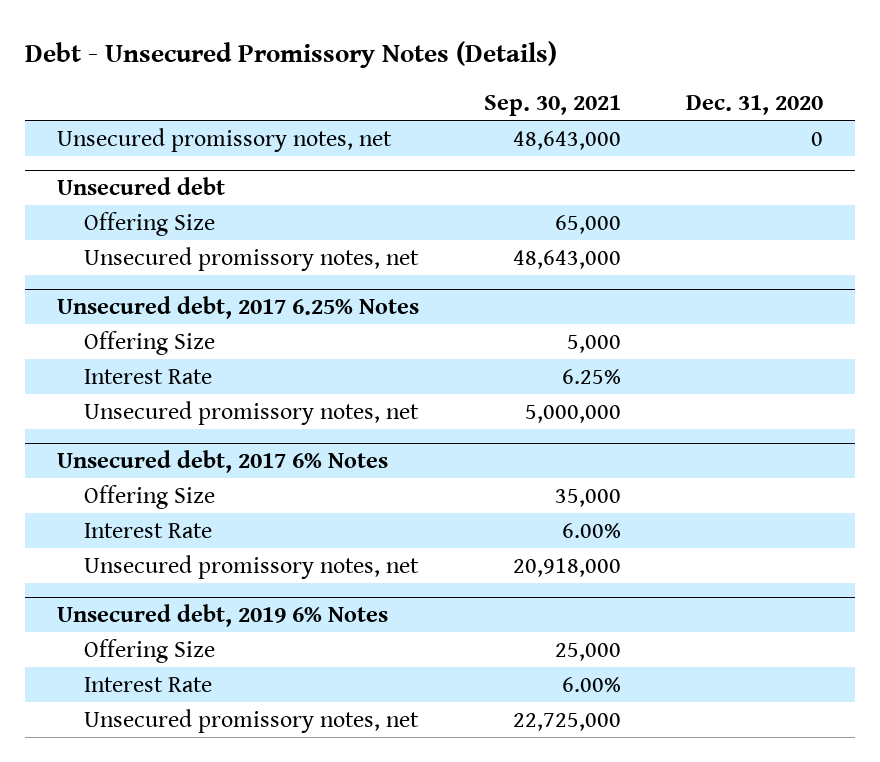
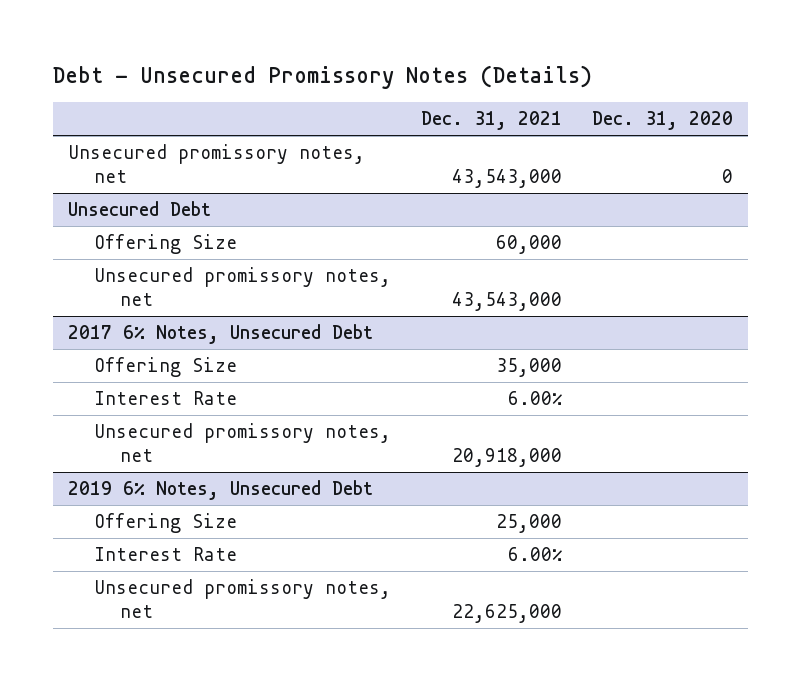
- | Sep. 30, 2021 | Dec. 31, 2020
+ | Dec. 31, 2021 | Dec. 31, 2020
- Unsecured debt
+ Unsecured Debt
- Unsecured debt, 2017 6.25% Notes
- Offering Size | 5,000 |
- Interest Rate | 6.25% |
- Unsecured promissory notes, net | 5,000,000 |
- Unsecured debt, 2017 6% Notes
+ 2017 6% Notes, Unsecured Debt
- Unsecured debt, 2019 6% Notes
+ 2019 6% Notes, Unsecured Debt

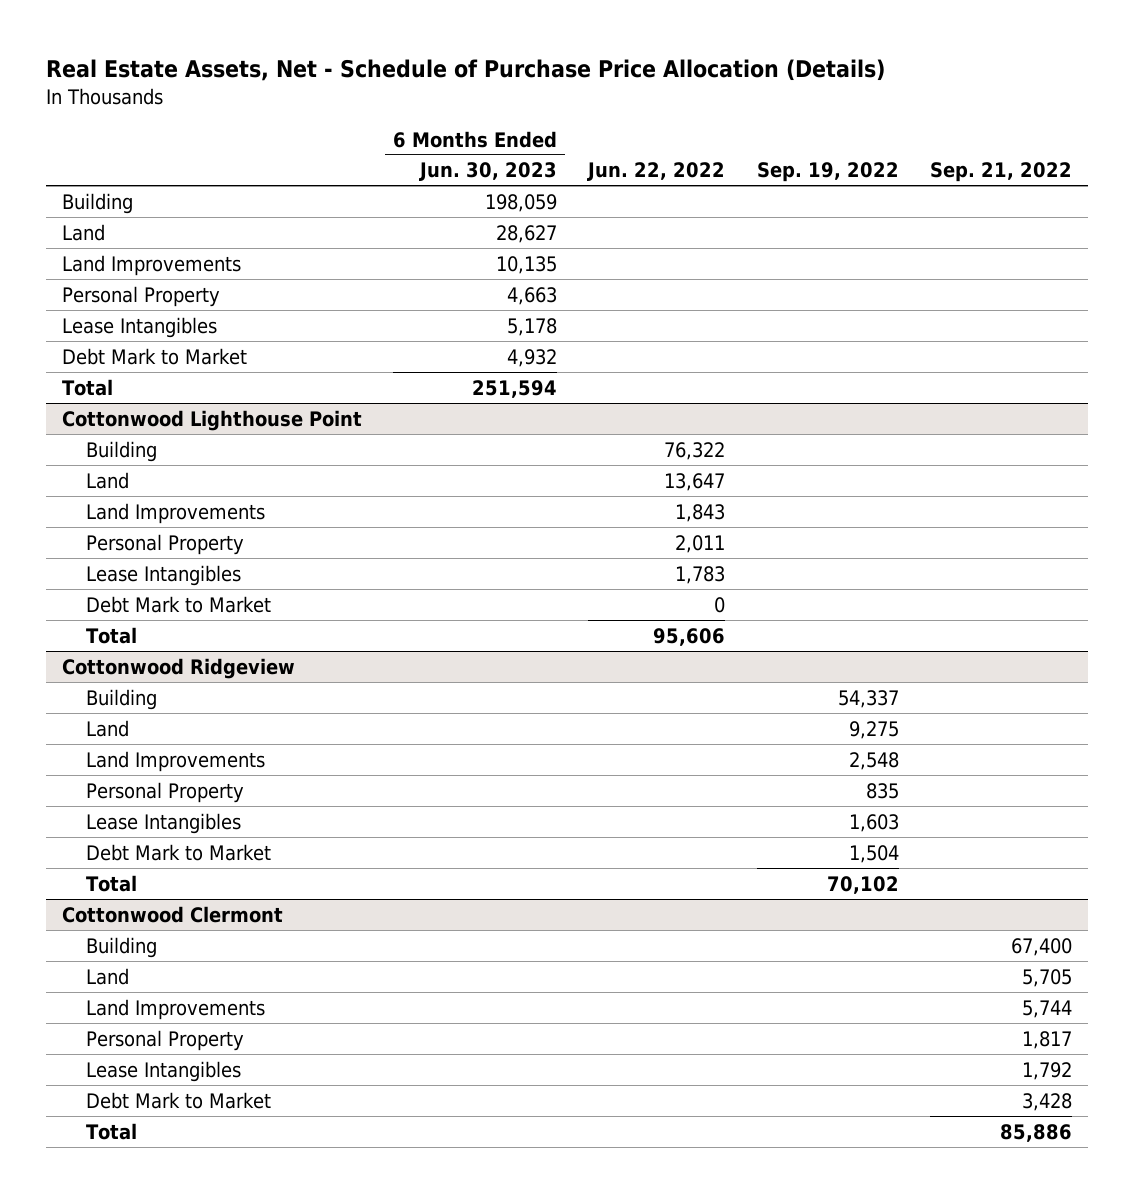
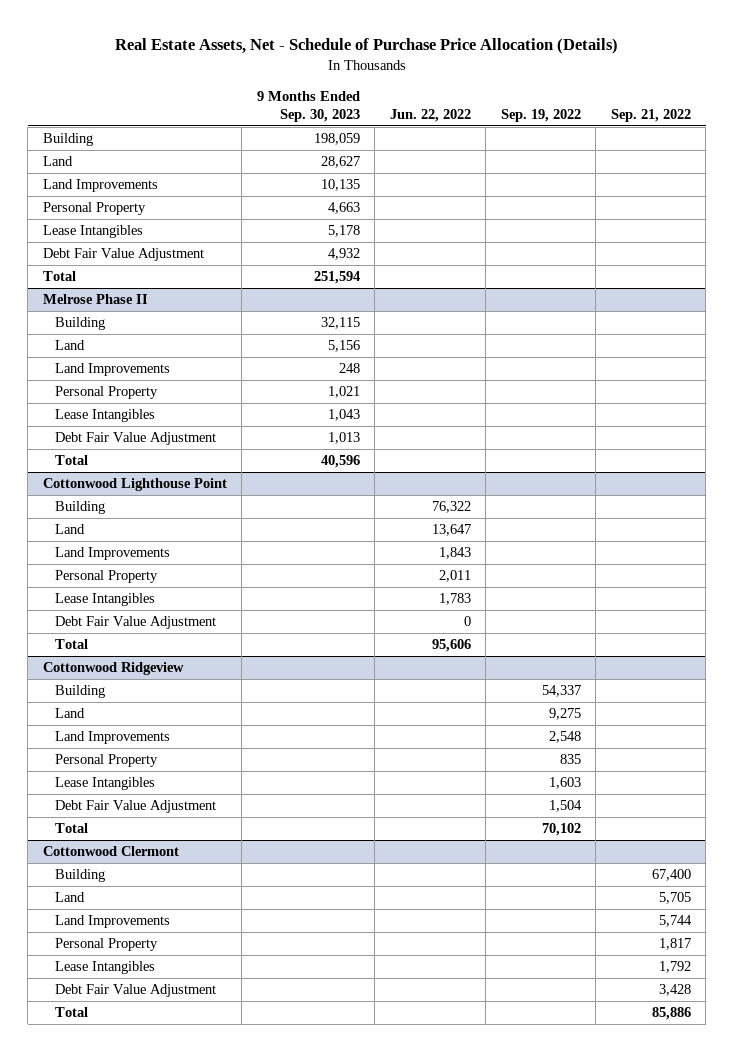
- | 6 Months Ended Jun. 30, 2023 | Jun. 22, 2022 | Sep. 19, 2022 | Sep. 21, 2022
+ | 9 Months Ended Sep. 30, 2023 | Jun. 22, 2022 | Sep. 19, 2022 | Sep. 21, 2022
- Debt Mark to Market | 4,932 | | |
+ Debt Fair Value Adjustment | 4,932 | | |
+ Melrose Phase II
+ Building | 32,115 | | |
+ Land | 5,156 | | |
+ Land Improvements | 248 | | |
+ Personal Property | 1,021 | | |
+ Lease Intangibles | 1,043 | | |
+ Debt Fair Value Adjustment | 1,013 | | |
+ Total | 40,596 | | |
@ Cottonwood Lighthouse Point
- Debt Mark to Market | | 0 | |
+ Debt Fair Value Adjustment | | 0 | |
@ Cottonwood Ridgeview
- Debt Mark to Market | | | 1,504 |
+ Debt Fair Value Adjustment | | | 1,504 |
@ Cottonwood Clermont
- Debt Mark to Market | | | | 3,428
+ Debt Fair Value Adjustment | | | | 3,428

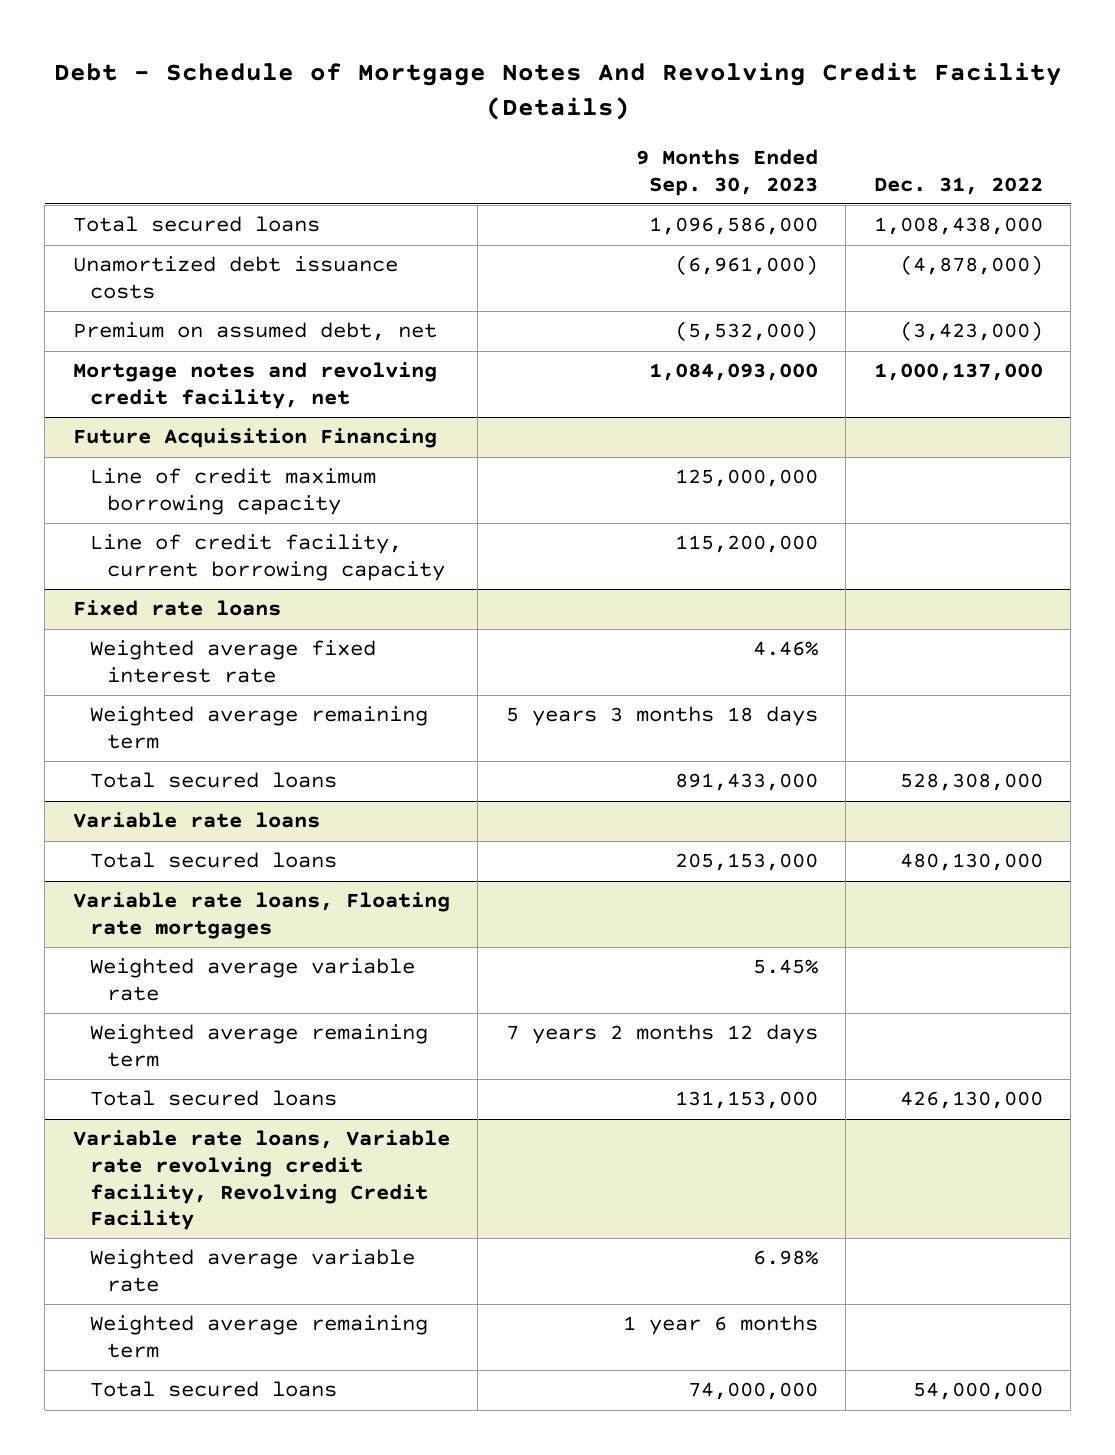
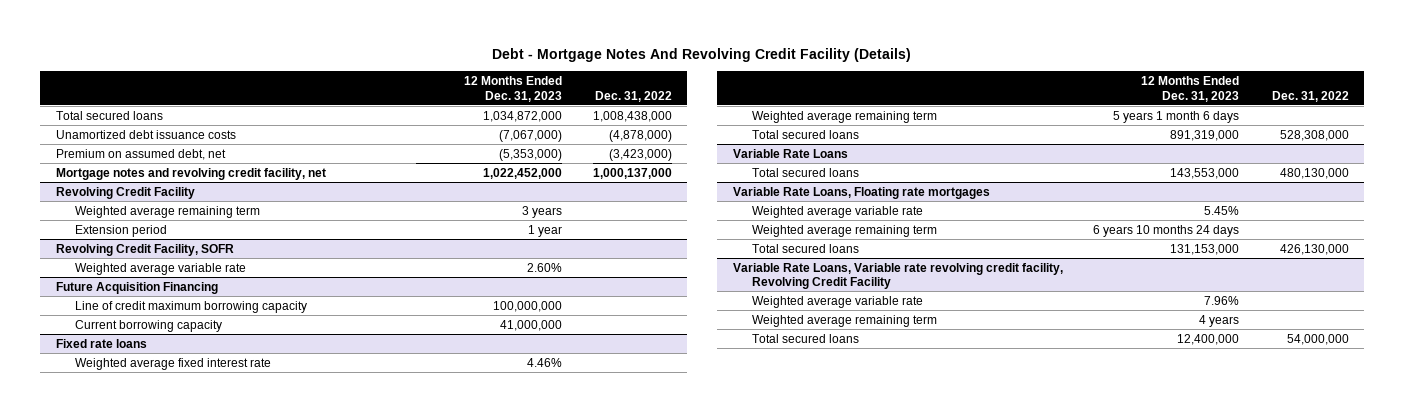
- Debt - Schedule of Mortgage Notes And Revolving Credit Facility (Details)
+ Debt - Mortgage Notes And Revolving Credit Facility (Details)
- | 9 Months Ended Sep. 30, 2023 | Dec. 31, 2022
+ | 12 Months Ended Dec. 31, 2023 | Dec. 31, 2022
+ Revolving Credit Facility
+ Weighted average remaining term | 3 years |
+ Extension period | 1 year |
+ Revolving Credit Facility, SOFR
+ Weighted average variable rate | 2.60% |
@ Future Acquisition Financing
- Line of credit facility, current borrowing capacity | 115,200,000 |
+ Current borrowing capacity | 41,000,000 |
- Variable rate loans
+ Variable Rate Loans
- Variable rate loans, Floating rate mortgages
+ Variable Rate Loans, Floating rate mortgages
- Variable rate loans, Variable rate revolving credit facility, Revolving Credit Facility
+ Variable Rate Loans, Variable rate revolving credit facility, Revolving Credit Facility

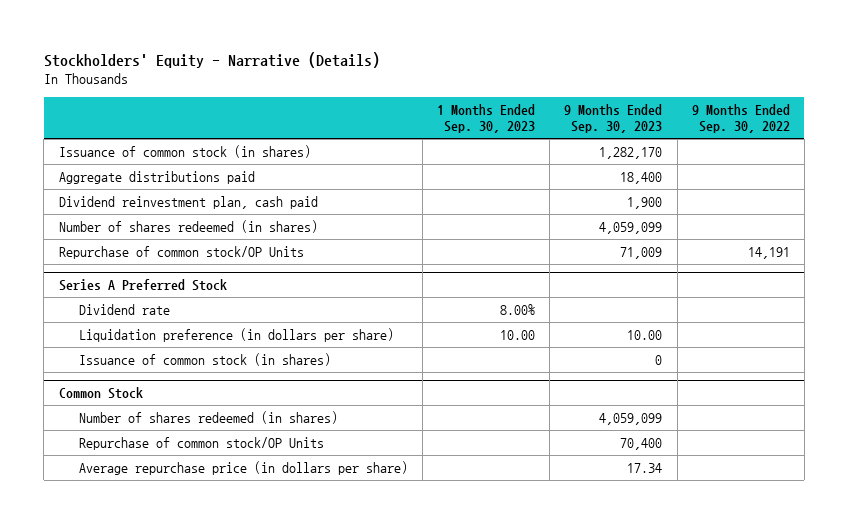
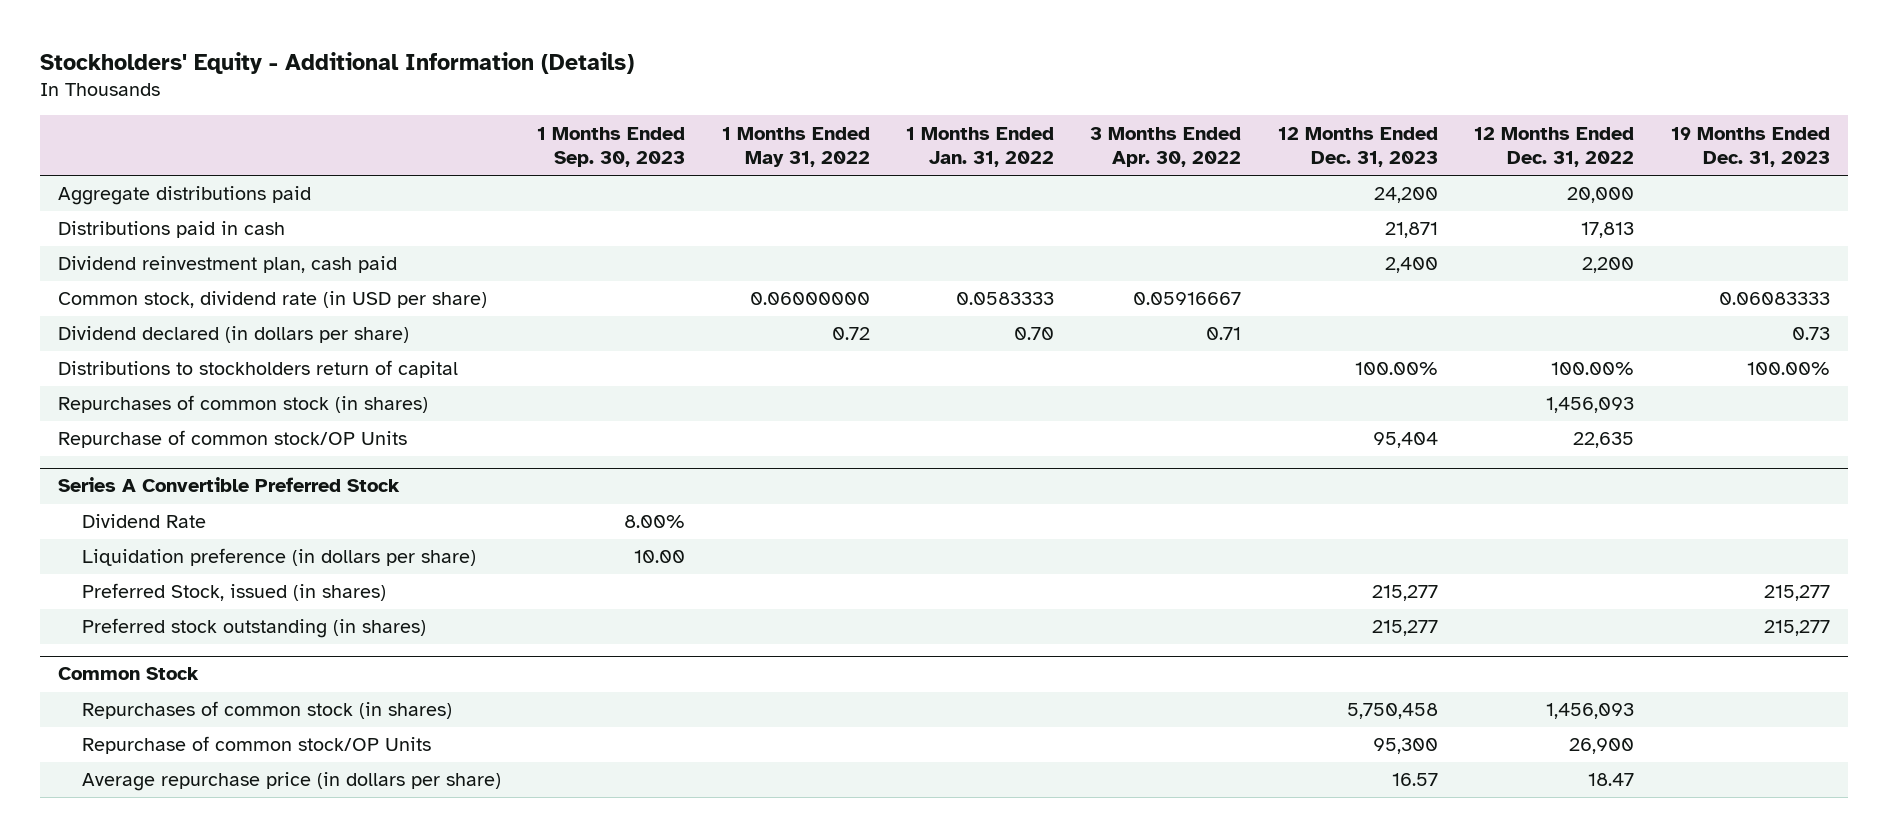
- Stockholders' Equity - Narrative (Details)
+ Stockholders' Equity - Additional Information (Details)
- | 1 Months Ended Sep. 30, 2023 | 9 Months Ended Sep. 30, 2023 | 9 Months Ended Sep. 30, 2022
+ | 1 Months Ended Sep. 30, 2023 | 1 Months Ended May 31, 2022 | 1 Months Ended Jan. 31, 2022 | 3 Months Ended Apr. 30, 2022 | 12 Months Ended Dec. 31, 2023 | 12 Months Ended Dec. 31, 2022 | 19 Months Ended Dec. 31, 2023
- Issuance of common stock (in shares) | | 1,282,170 |
+ Distributions paid in cash | | | | | 21,871 | 17,813 |
- Number of shares redeemed (in shares) | | 4,059,099 |
+ Common stock, dividend rate (in USD per share) | | 0.06000000 | 0.0583333 | 0.05916667 | | | 0.06083333
+ Dividend declared (in dollars per share) | | 0.72 | 0.70 | 0.71 | | | 0.73
+ Distributions to stockholders return of capital | | | | | 100.00% | 100.00% | 100.00%
+ Repurchases of common stock (in shares) | | | | | | 1,456,093 |
- Series A Preferred Stock
- Dividend rate | 8.00% | |
+ Series A Convertible Preferred Stock
+ Dividend Rate | 8.00% | | | | | |
- Issuance of common stock (in shares) | | 0 |
+ Preferred Stock, issued (in shares) | | | | | 215,277 | | 215,277
+ Preferred stock outstanding (in shares) | | | | | 215,277 | | 215,277
@ Common Stock
- Number of shares redeemed (in shares) | | 4,059,099 |
+ Repurchases of common stock (in shares) | | | | | 5,750,458 | 1,456,093 |

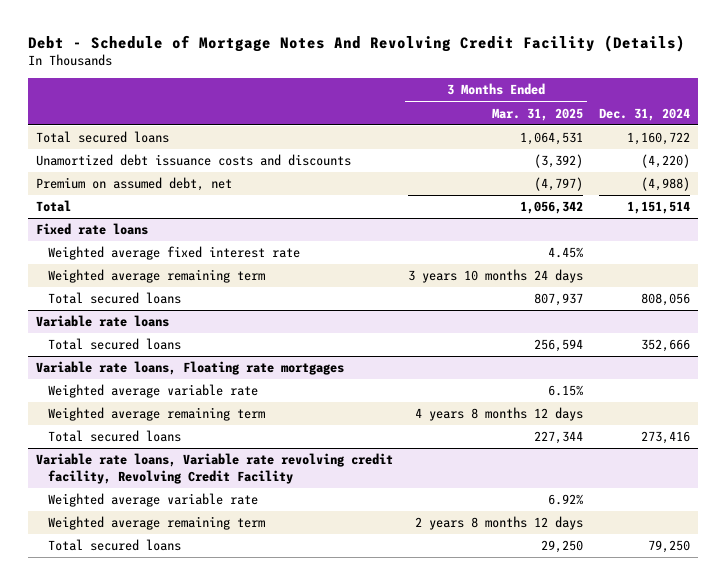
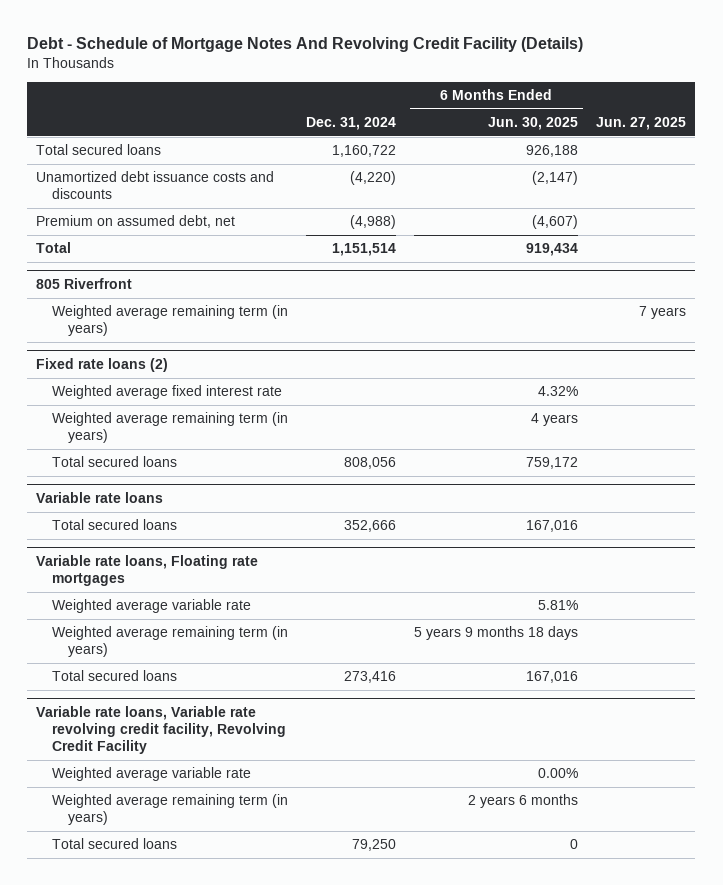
- | 3 Months Ended Mar. 31, 2025 | Dec. 31, 2024
+ | Dec. 31, 2024 | 6 Months Ended Jun. 30, 2025 | Jun. 27, 2025
- Fixed rate loans
+ 805 Riverfront
+ Weighted average remaining term (in years) | | | 7 years
+ Fixed rate loans (2)
- Weighted average remaining term | 3 years 10 months 24 days |
+ Weighted average remaining term (in years) | | 4 years |
@ Variable rate loans, Floating rate mortgages
- Weighted average remaining term | 4 years 8 months 12 days |
+ Weighted average remaining term (in years) | | 5 years 9 months 18 days |
@ Variable rate loans, Variable rate revolving credit facility, Revolving Credit Facility
- Weighted average remaining term | 2 years 8 months 12 days |
+ Weighted average remaining term (in years) | | 2 years 6 months |

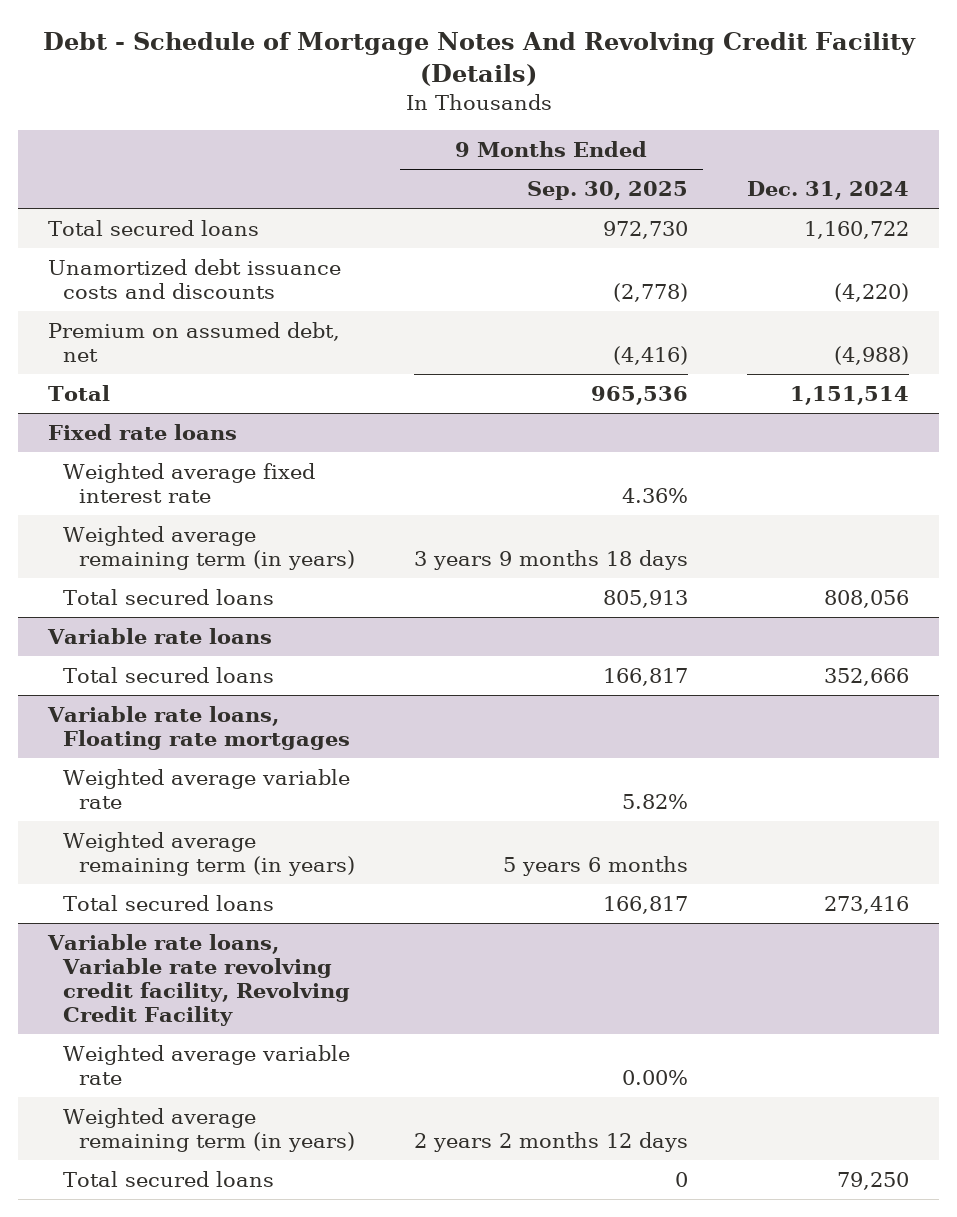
- | Dec. 31, 2024 | 6 Months Ended Jun. 30, 2025 | Jun. 27, 2025
+ | 9 Months Ended Sep. 30, 2025 | Dec. 31, 2024
- 805 Riverfront
- Weighted average remaining term (in years) | | | 7 years
- Fixed rate loans (2)
+ Fixed rate loans

